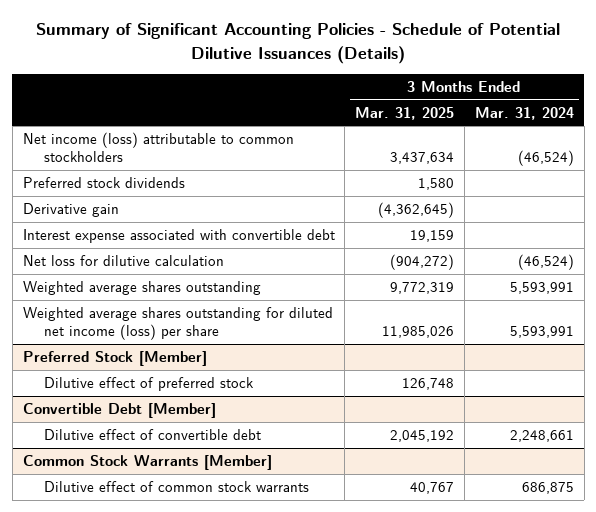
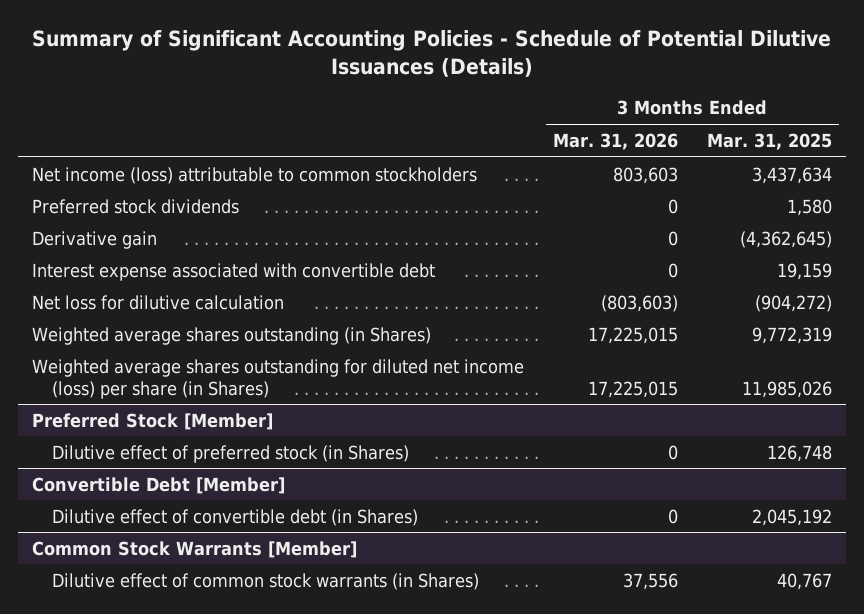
- | 3 Months Ended Mar. 31, 2025 | 3 Months Ended Mar. 31, 2024
+ | 3 Months Ended Mar. 31, 2026 | 3 Months Ended Mar. 31, 2025
- Weighted average shares outstanding | 9,772,319 | 5,593,991
- Weighted average shares outstanding for diluted net income (loss) per share | 11,985,026 | 5,593,991
+ Weighted average shares outstanding (in Shares) | 17,225,015 | 9,772,319
+ Weighted average shares outstanding for diluted net income (loss) per share (in Shares) | 17,225,015 | 11,985,026
@ Preferred Stock [Member]
- Dilutive effect of preferred stock | 126,748 |
+ Dilutive effect of preferred stock (in Shares) | 0 | 126,748
@ Convertible Debt [Member]
- Dilutive effect of convertible debt | 2,045,192 | 2,248,661
+ Dilutive effect of convertible debt (in Shares) | 0 | 2,045,192
@ Common Stock Warrants [Member]
- Dilutive effect of common stock warrants | 40,767 | 686,875
+ Dilutive effect of common stock warrants (in Shares) | 37,556 | 40,767

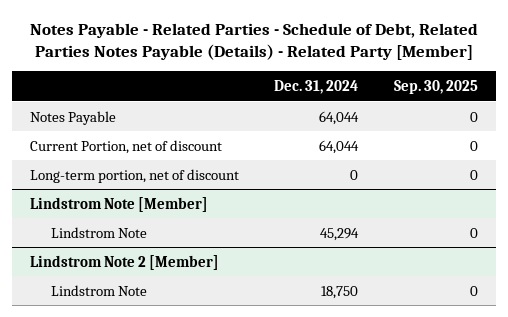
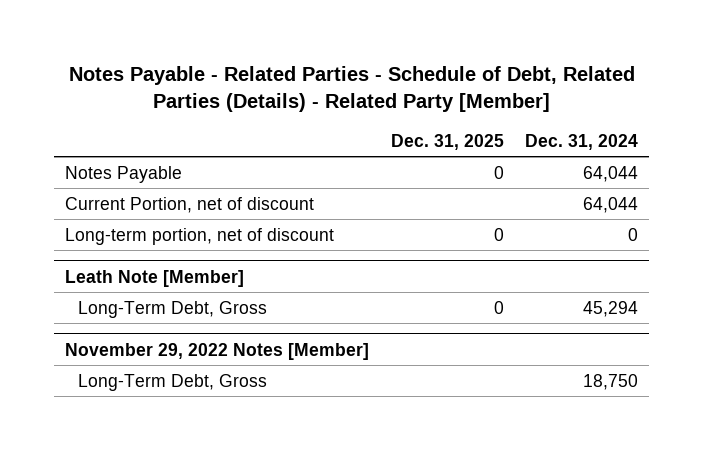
- Notes Payable - Related Parties - Schedule of Debt, Related Parties Notes Payable (Details) - Related Party [Member]
+ Notes Payable - Related Parties - Schedule of Debt, Related Parties (Details) - Related Party [Member]
- | Dec. 31, 2024 | Sep. 30, 2025
+ | Dec. 31, 2025 | Dec. 31, 2024
- Lindstrom Note [Member]
- Lindstrom Note | 45,294 | 0
- Lindstrom Note 2 [Member]
- Lindstrom Note | 18,750 | 0
+ Leath Note [Member]
+ Long-Term Debt, Gross | 0 | 45,294
+ November 29, 2022 Notes [Member]
+ Long-Term Debt, Gross | | 18,750

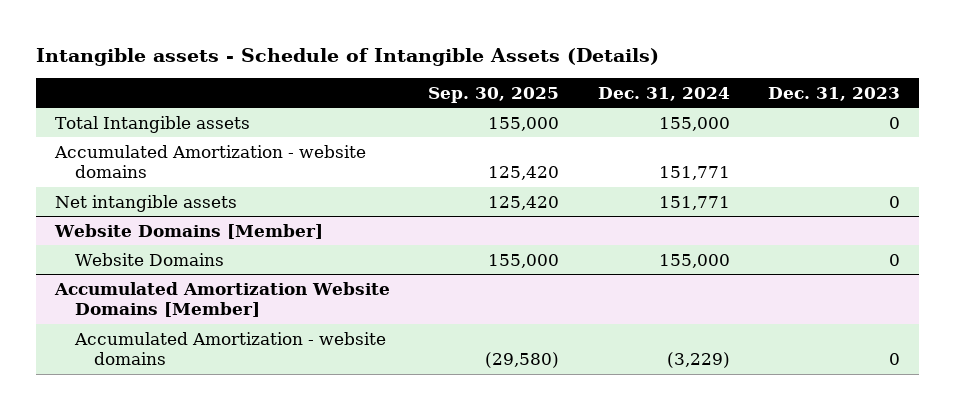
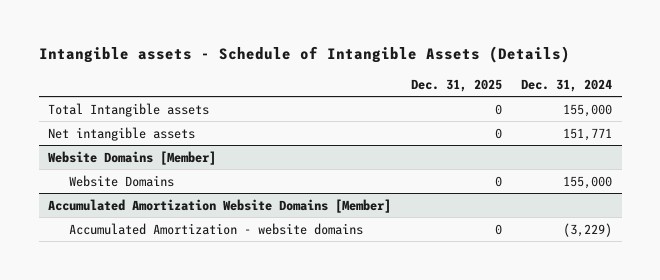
- | Sep. 30, 2025 | Dec. 31, 2024 | Dec. 31, 2023
+ | Dec. 31, 2025 | Dec. 31, 2024
- Accumulated Amortization - website domains | 125,420 | 151,771 |

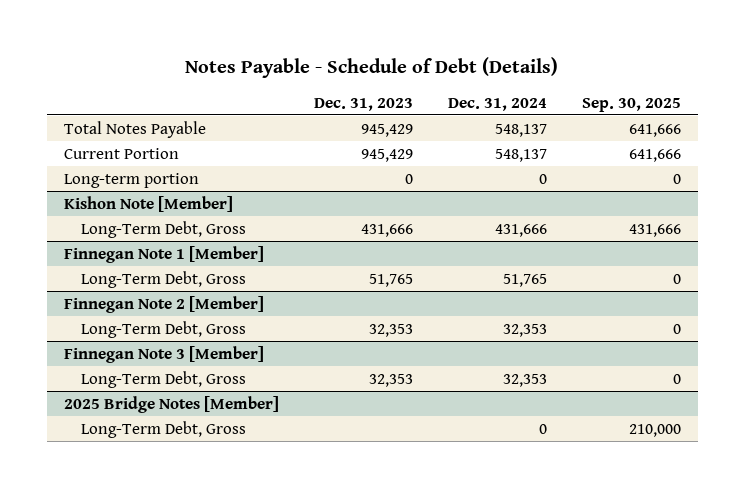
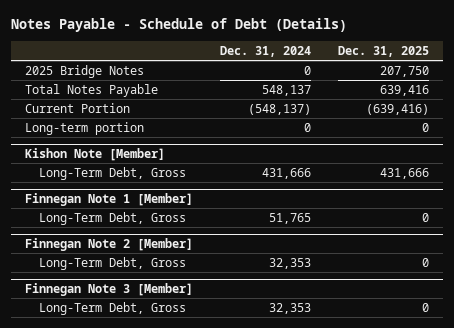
- | Dec. 31, 2023 | Dec. 31, 2024 | Sep. 30, 2025
+ | Dec. 31, 2024 | Dec. 31, 2025
+ 2025 Bridge Notes | 0 | 207,750
- Current Portion | 945,429 | 548,137 | 641,666
+ Current Portion | (548,137) | (639,416)
- 2025 Bridge Notes [Member]
- Long-Term Debt, Gross | | 0 | 210,000

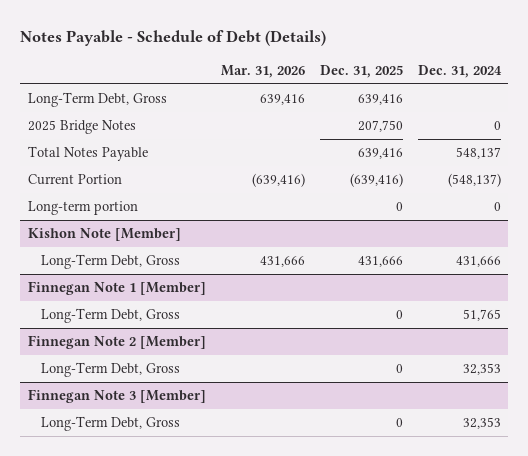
- | Dec. 31, 2024 | Dec. 31, 2025
+ | Mar. 31, 2026 | Dec. 31, 2025 | Dec. 31, 2024
+ Long-Term Debt, Gross | 639,416 | 639,416 |

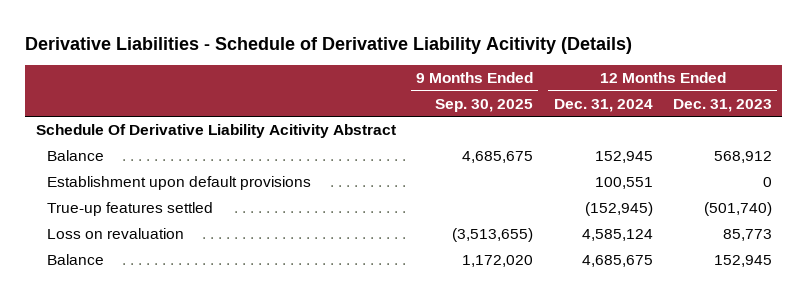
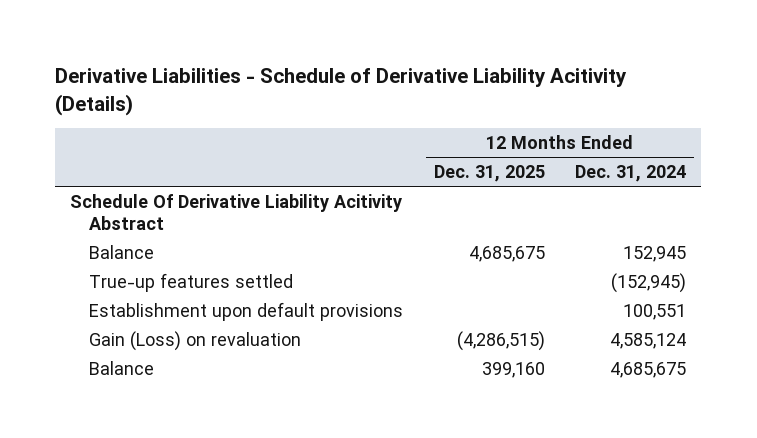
- | 9 Months Ended Sep. 30, 2025 | 12 Months Ended Dec. 31, 2024 | 12 Months Ended Dec. 31, 2023
+ | 12 Months Ended Dec. 31, 2025 | 12 Months Ended Dec. 31, 2024
- Loss on revaluation | (3,513,655) | 4,585,124 | 85,773
moved down: Establishment upon default provisions | | 100,551
+ Gain (Loss) on revaluation | (4,286,515) | 4,585,124

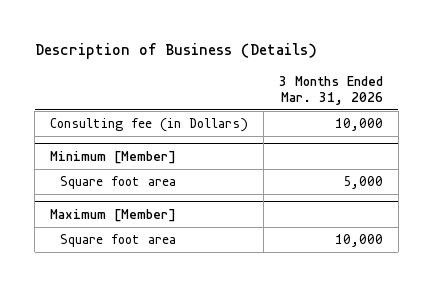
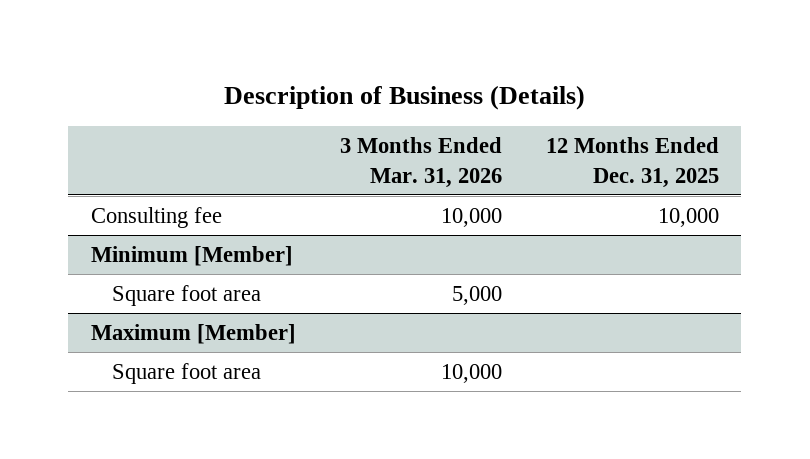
- | 3 Months Ended Mar. 31, 2026
+ | 3 Months Ended Mar. 31, 2026 | 12 Months Ended Dec. 31, 2025
- Consulting fee (in Dollars) | 10,000
+ Consulting fee | 10,000 | 10,000

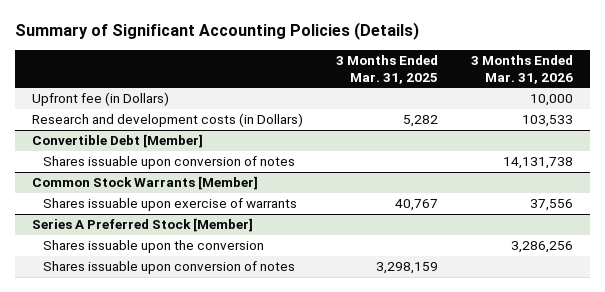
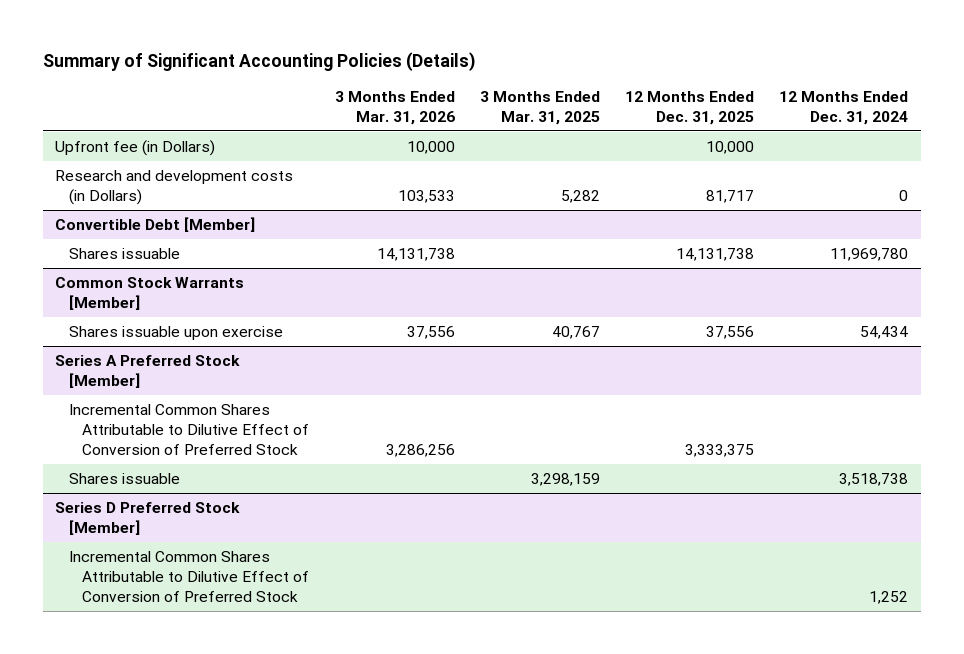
- | 3 Months Ended Mar. 31, 2025 | 3 Months Ended Mar. 31, 2026
+ | 3 Months Ended Mar. 31, 2026 | 3 Months Ended Mar. 31, 2025 | 12 Months Ended Dec. 31, 2025 | 12 Months Ended Dec. 31, 2024
@ Convertible Debt [Member]
- Shares issuable upon conversion of notes | | 14,131,738
+ Shares issuable | 14,131,738 | | 14,131,738 | 11,969,780
@ Common Stock Warrants [Member]
- Shares issuable upon exercise of warrants | 40,767 | 37,556
+ Shares issuable upon exercise | 37,556 | 40,767 | 37,556 | 54,434
@ Series A Preferred Stock [Member]
- Shares issuable upon the conversion | | 3,286,256
- Shares issuable upon conversion of notes | 3,298,159 |
+ Incremental Common Shares Attributable to Dilutive Effect of Conversion of Preferred Stock | 3,286,256 | | 3,333,375 |
+ Shares issuable | | 3,298,159 | | 3,518,738
+ Series D Preferred Stock [Member]
+ Incremental Common Shares Attributable to Dilutive Effect of Conversion of Preferred Stock | | | | 1,252

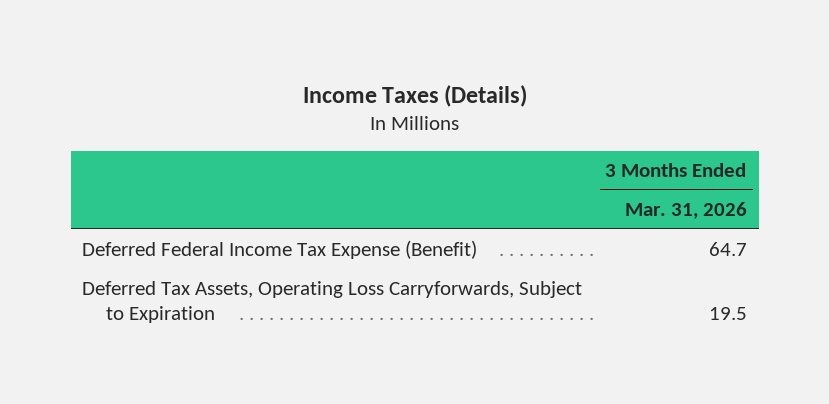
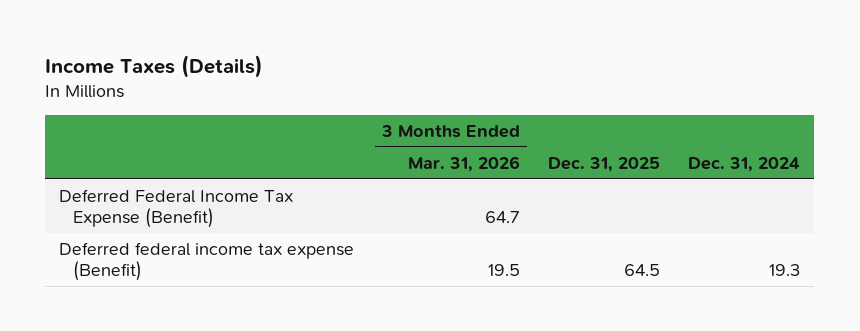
- | 3 Months Ended Mar. 31, 2026
+ | 3 Months Ended Mar. 31, 2026 | Dec. 31, 2025 | Dec. 31, 2024
- Deferred Tax Assets, Operating Loss Carryforwards, Subject to Expiration | 19.5
+ Deferred federal income tax expense (Benefit) | 19.5 | 64.5 | 19.3

